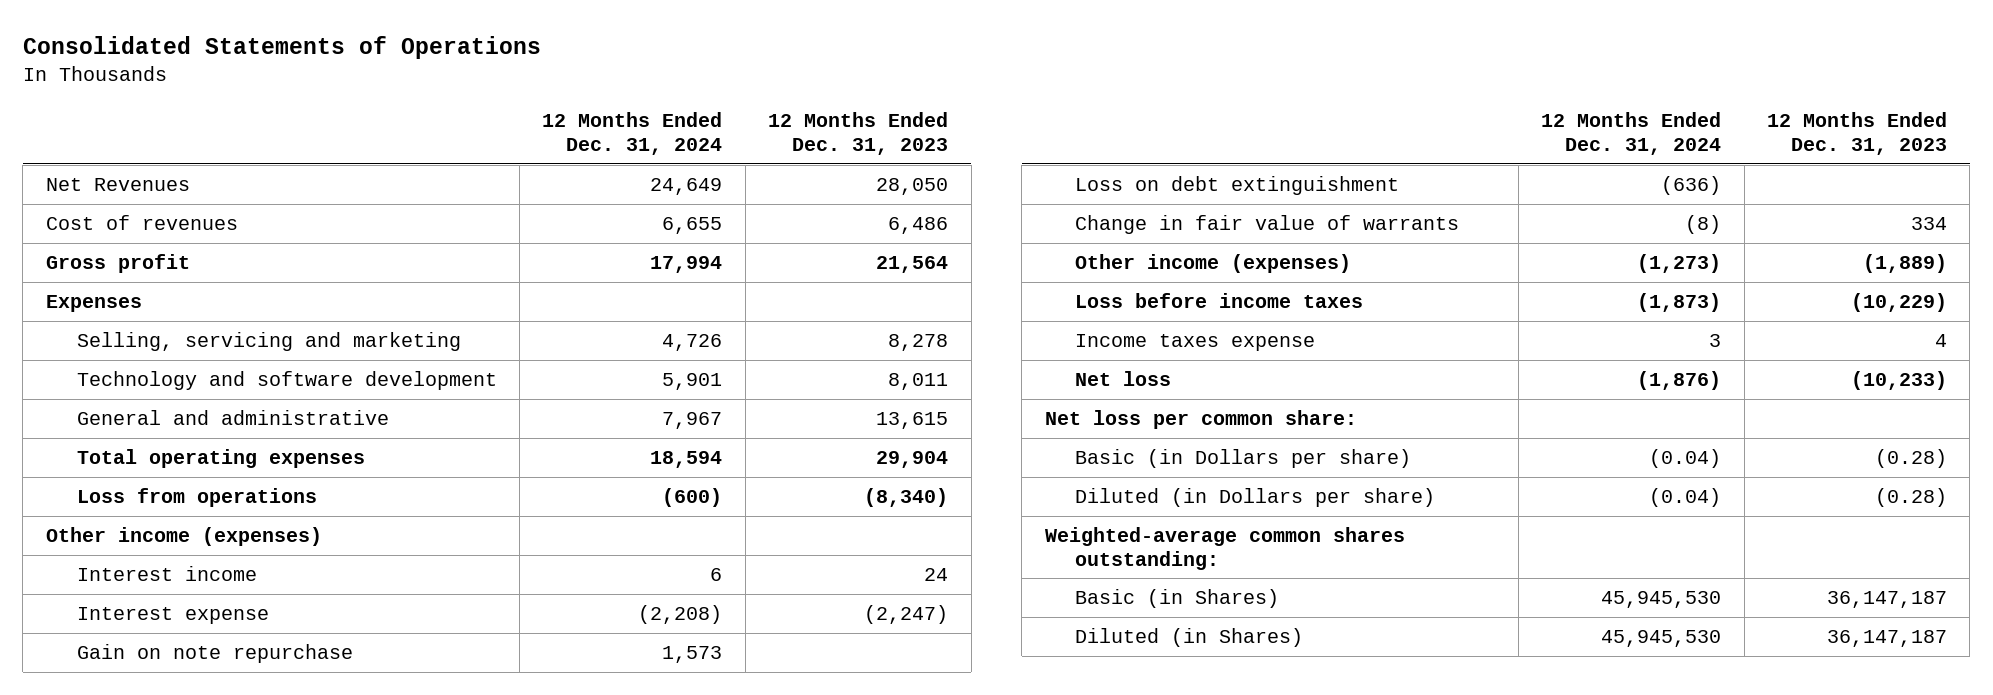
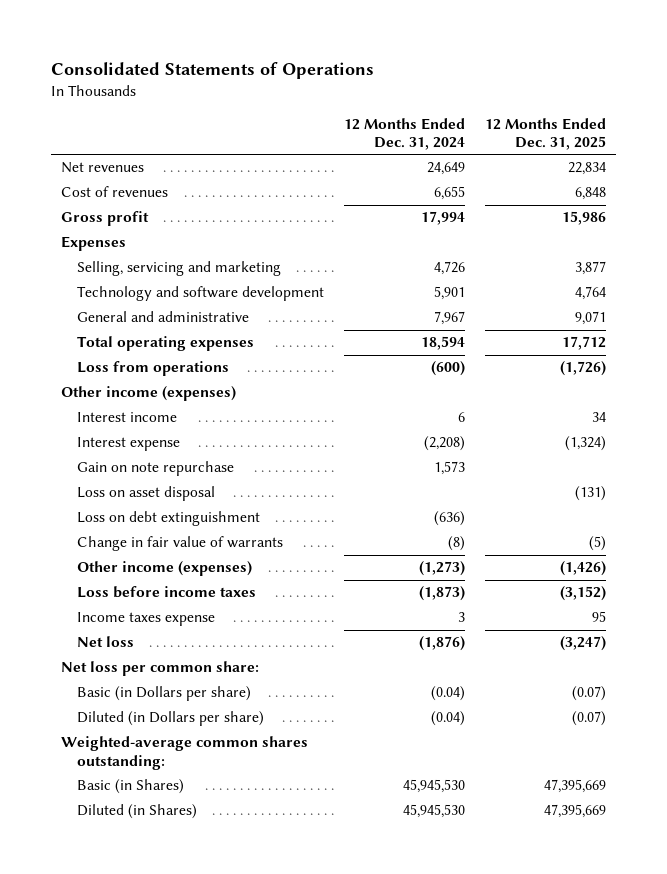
- | 12 Months Ended Dec. 31, 2024 | 12 Months Ended Dec. 31, 2023
+ | 12 Months Ended Dec. 31, 2024 | 12 Months Ended Dec. 31, 2025
- Net Revenues | 24,649 | 28,050
+ Net revenues | 24,649 | 22,834
+ Loss on asset disposal | | (131)

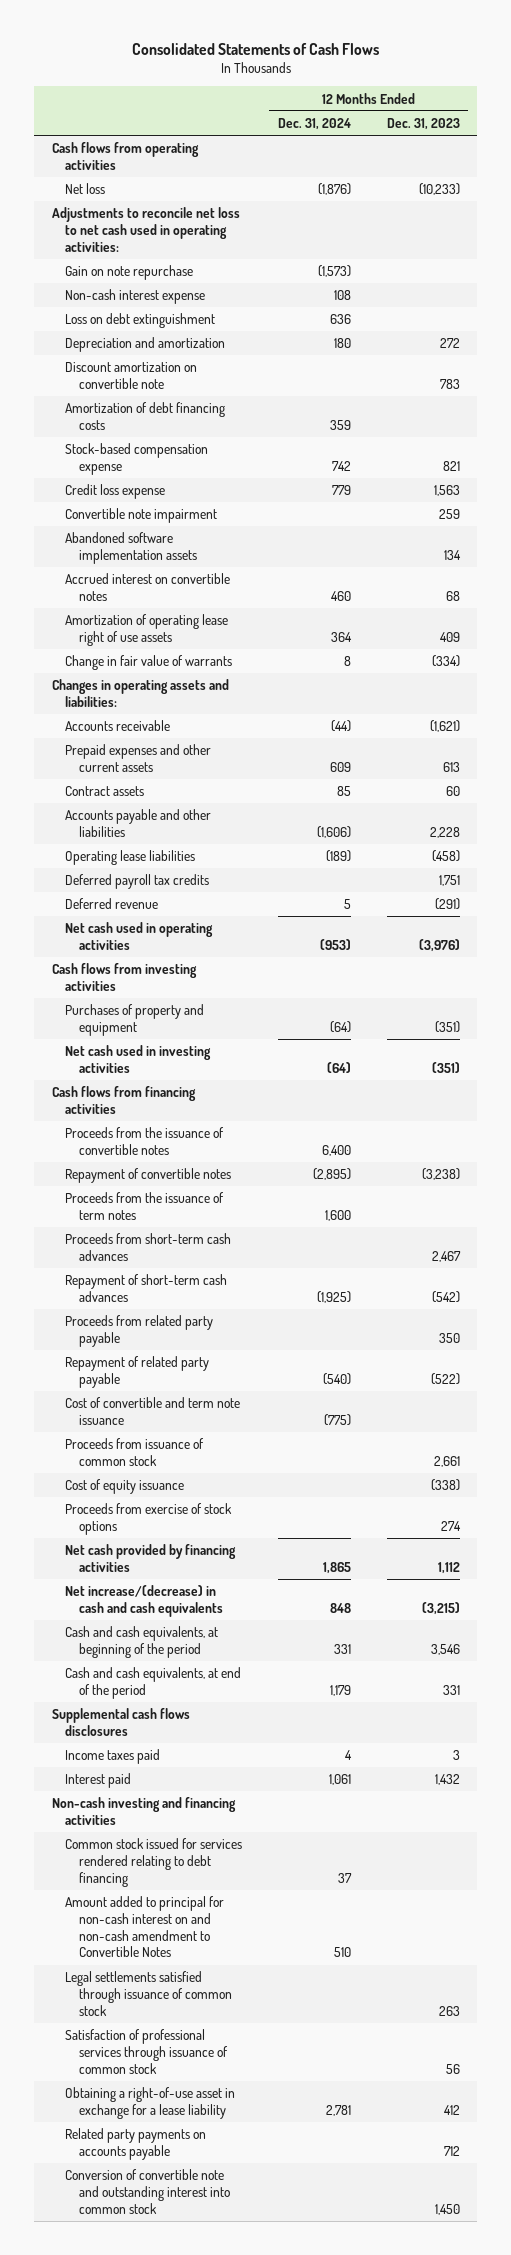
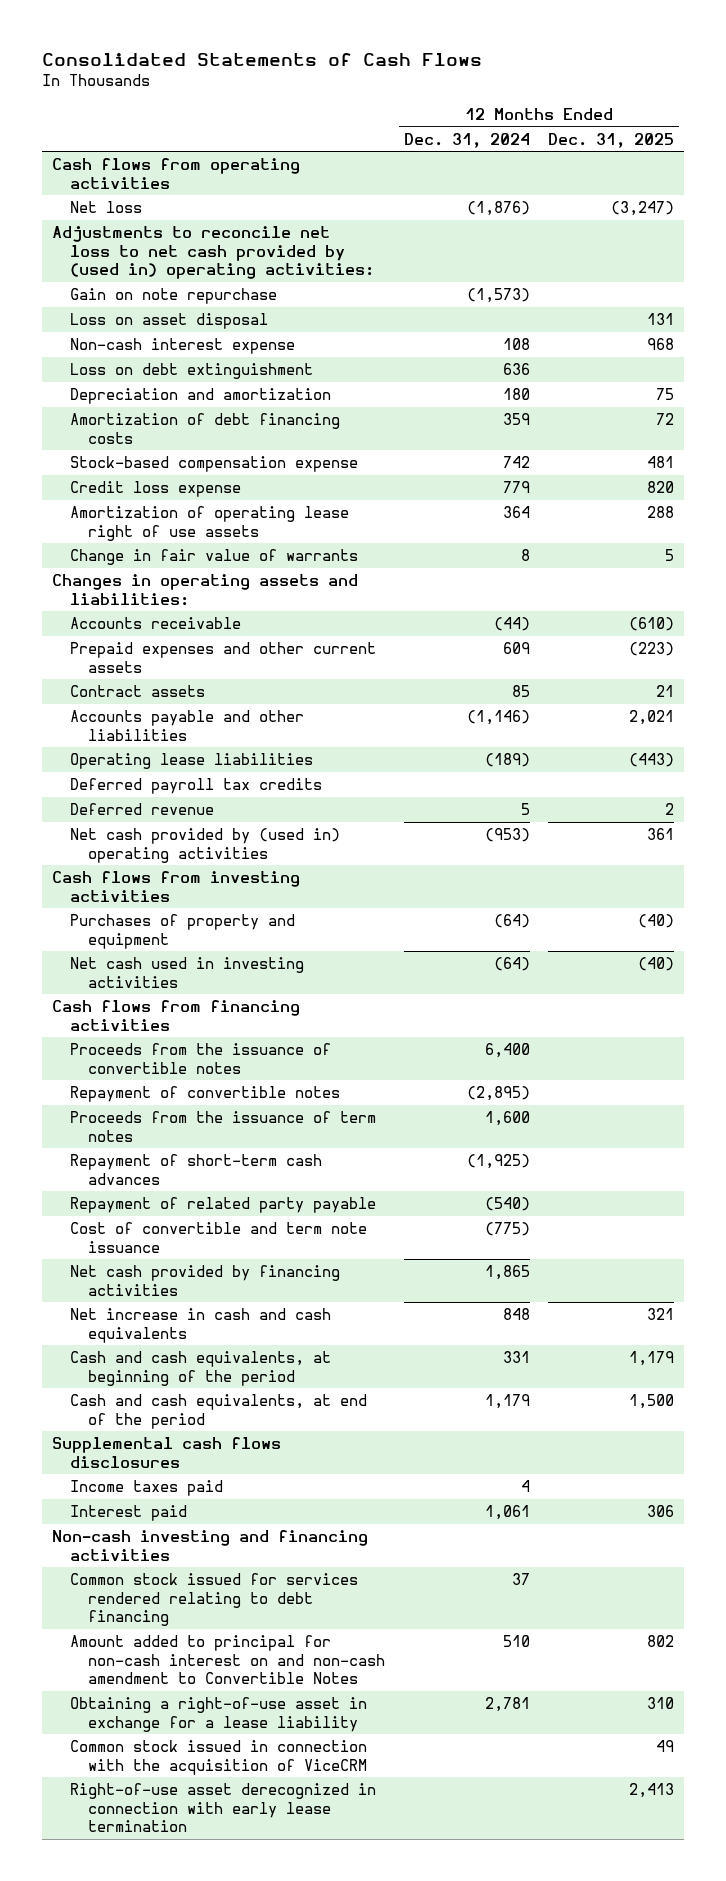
- | 12 Months Ended Dec. 31, 2024 | 12 Months Ended Dec. 31, 2023
+ | 12 Months Ended Dec. 31, 2024 | 12 Months Ended Dec. 31, 2025
- Adjustments to reconcile net loss to net cash used in operating activities:
+ Adjustments to reconcile net loss to net cash provided by (used in) operating activities:
+ Loss on asset disposal | | 131
- Discount amortization on convertible note | | 783
- Convertible note impairment | | 259
- Abandoned software implementation assets | | 134
- Accrued interest on convertible notes | 460 | 68
- Accounts payable and other liabilities | (1,606) | 2,228
+ Accounts payable and other liabilities | (1,146) | 2,021
- Net cash used in operating activities | (953) | (3,976)
+ Net cash provided by (used in) operating activities | (953) | 361
- Proceeds from short-term cash advances | | 2,467
- Proceeds from related party payable | | 350
- Proceeds from issuance of common stock | | 2,661
- Cost of equity issuance | | (338)
- Proceeds from exercise of stock options | | 274
- Net increase/(decrease) in cash and cash equivalents | 848 | (3,215)
+ Net increase in cash and cash equivalents | 848 | 321
- Legal settlements satisfied through issuance of common stock | | 263
- Satisfaction of professional services through issuance of common stock | | 56
- Related party payments on accounts payable | | 712
- Conversion of convertible note and outstanding interest into common stock | | 1,450
+ Common stock issued in connection with the acquisition of ViceCRM | | 49
+ Right-of-use asset derecognized in connection with early lease termination | | 2,413

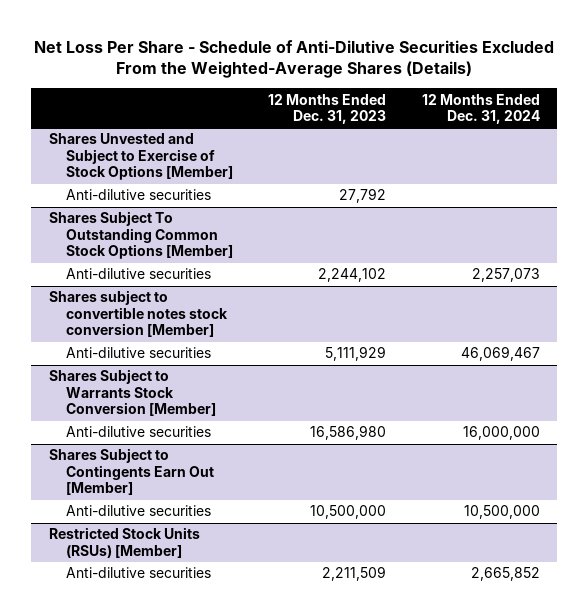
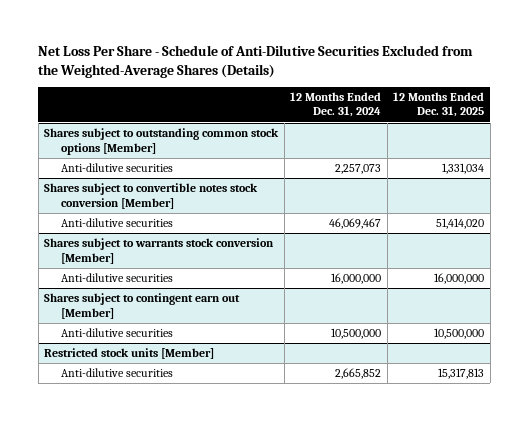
- Net Loss Per Share - Schedule of Anti-Dilutive Securities Excluded From the Weighted-Average Shares (Details)
+ Net Loss Per Share - Schedule of Anti-Dilutive Securities Excluded from the Weighted-Average Shares (Details)
- | 12 Months Ended Dec. 31, 2023 | 12 Months Ended Dec. 31, 2024
+ | 12 Months Ended Dec. 31, 2024 | 12 Months Ended Dec. 31, 2025
- Shares Unvested and Subject to Exercise of Stock Options [Member]
- Anti-dilutive securities | 27,792 |
- Shares Subject To Outstanding Common Stock Options [Member]
+ Shares subject to outstanding common stock options [Member]
- Shares Subject to Warrants Stock Conversion [Member]
+ Shares subject to warrants stock conversion [Member]
- Shares Subject to Contingents Earn Out [Member]
+ Shares subject to contingent earn out [Member]
- Restricted Stock Units (RSUs) [Member]
+ Restricted stock units [Member]

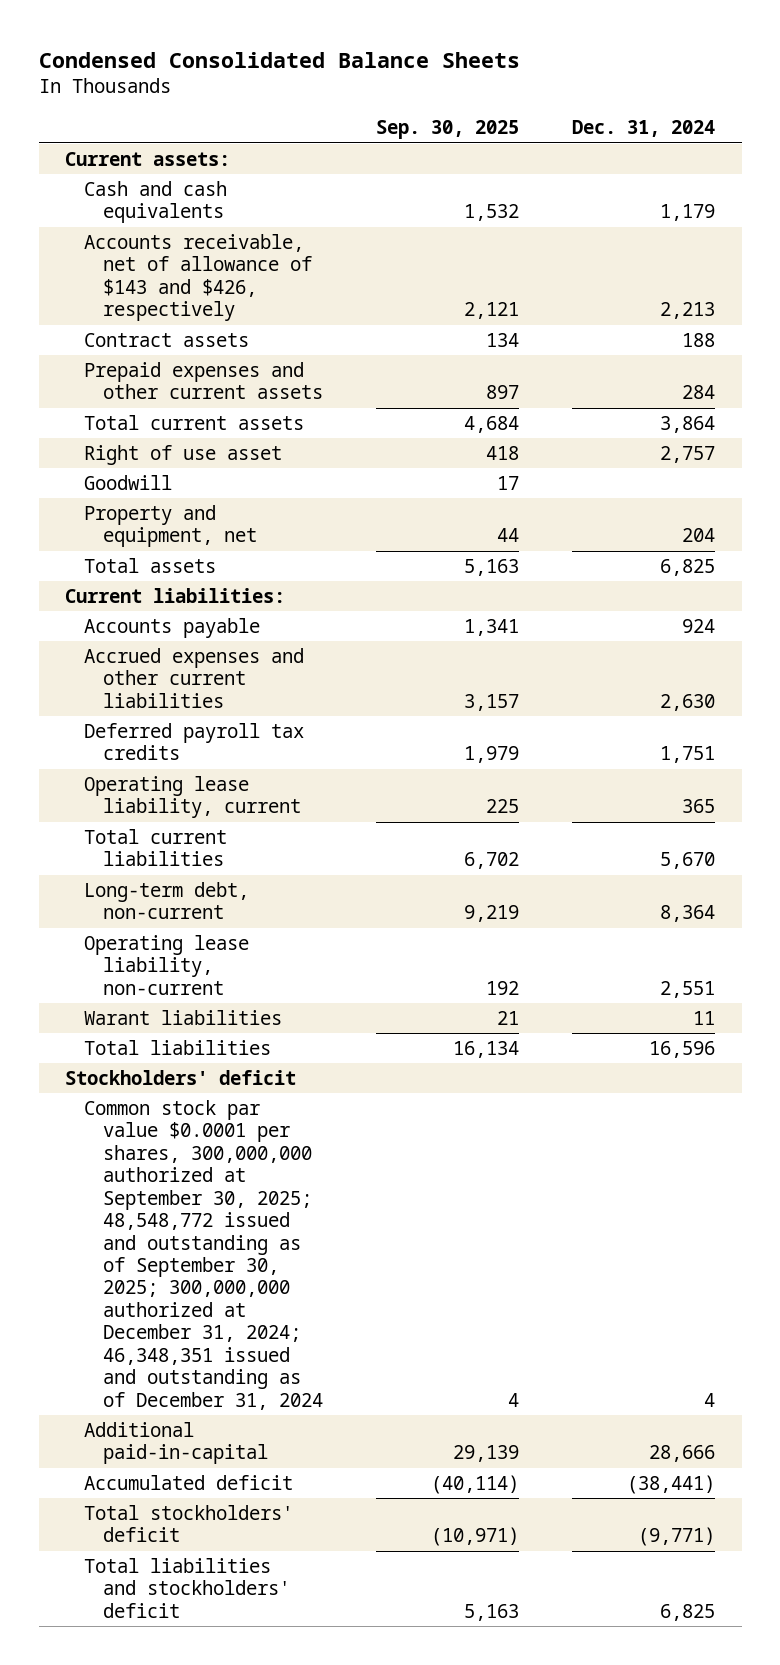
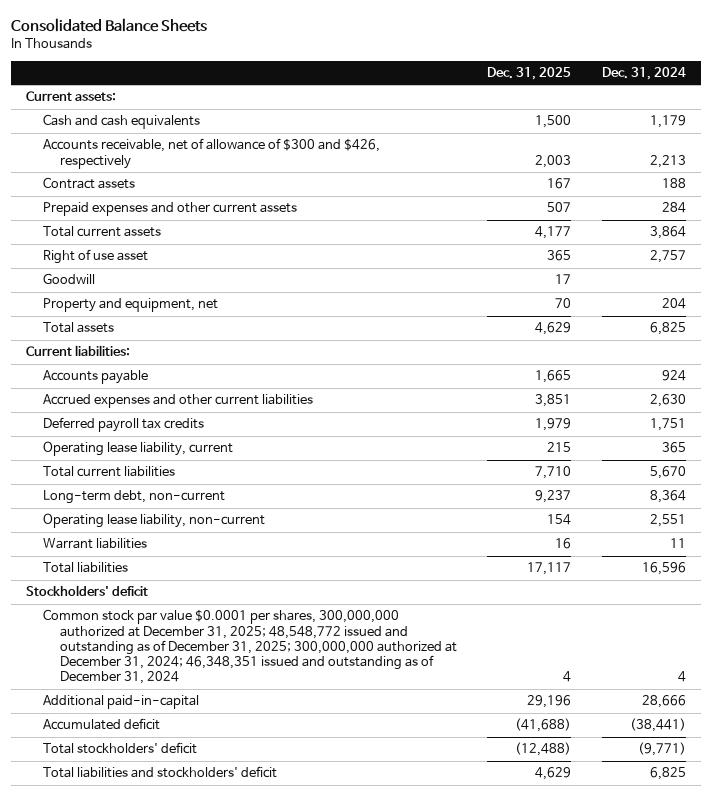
- Condensed Consolidated Balance Sheets
+ Consolidated Balance Sheets
- | Sep. 30, 2025 | Dec. 31, 2024
+ | Dec. 31, 2025 | Dec. 31, 2024
- Accounts receivable, net of allowance of $143 and $426, respectively | 2,121 | 2,213
+ Accounts receivable, net of allowance of $300 and $426, respectively | 2,003 | 2,213
- Warant liabilities | 21 | 11
+ Warrant liabilities | 16 | 11
- Common stock par value $0.0001 per shares, 300,000,000 authorized at September 30, 2025; 48,548,772 issued and outstanding as of September 30, 2025; 300,000,000 authorized at December 31, 2024; 46,348,351 issued and outstanding as of December 31, 2024 | 4 | 4
+ Common stock par value $0.0001 per shares, 300,000,000 authorized at December 31, 2025; 48,548,772 issued and outstanding as of December 31, 2025; 300,000,000 authorized at December 31, 2024; 46,348,351 issued and outstanding as of December 31, 2024 | 4 | 4

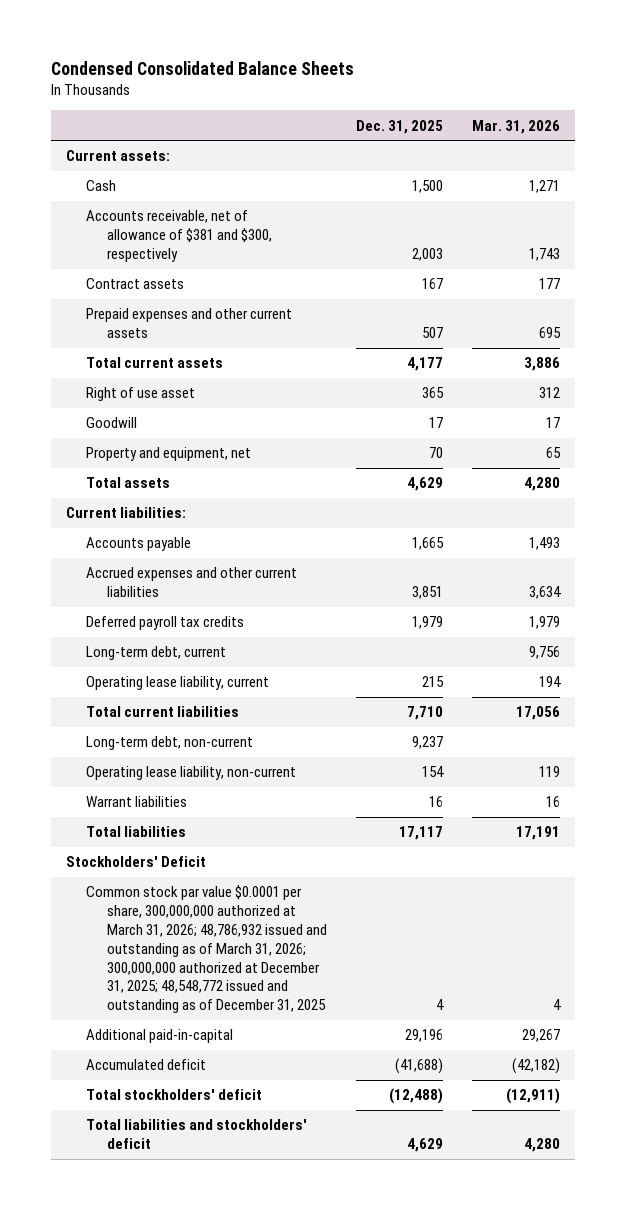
- Consolidated Balance Sheets
+ Condensed Consolidated Balance Sheets
- | Dec. 31, 2025 | Dec. 31, 2024
+ | Dec. 31, 2025 | Mar. 31, 2026
- Cash and cash equivalents | 1,500 | 1,179
- Accounts receivable, net of allowance of $300 and $426, respectively | 2,003 | 2,213
+ Cash | 1,500 | 1,271
+ Accounts receivable, net of allowance of $381 and $300, respectively | 2,003 | 1,743
+ Long-term debt, current | | 9,756
- Stockholders' deficit
- Common stock par value $0.0001 per shares, 300,000,000 authorized at December 31, 2025; 48,548,772 issued and outstanding as of December 31, 2025; 300,000,000 authorized at December 31, 2024; 46,348,351 issued and outstanding as of December 31, 2024 | 4 | 4
+ Stockholders' Deficit
+ Common stock par value $0.0001 per share, 300,000,000 authorized at March 31, 2026; 48,786,932 issued and outstanding as of March 31, 2026; 300,000,000 authorized at December 31, 2025; 48,548,772 issued and outstanding as of December 31, 2025 | 4 | 4

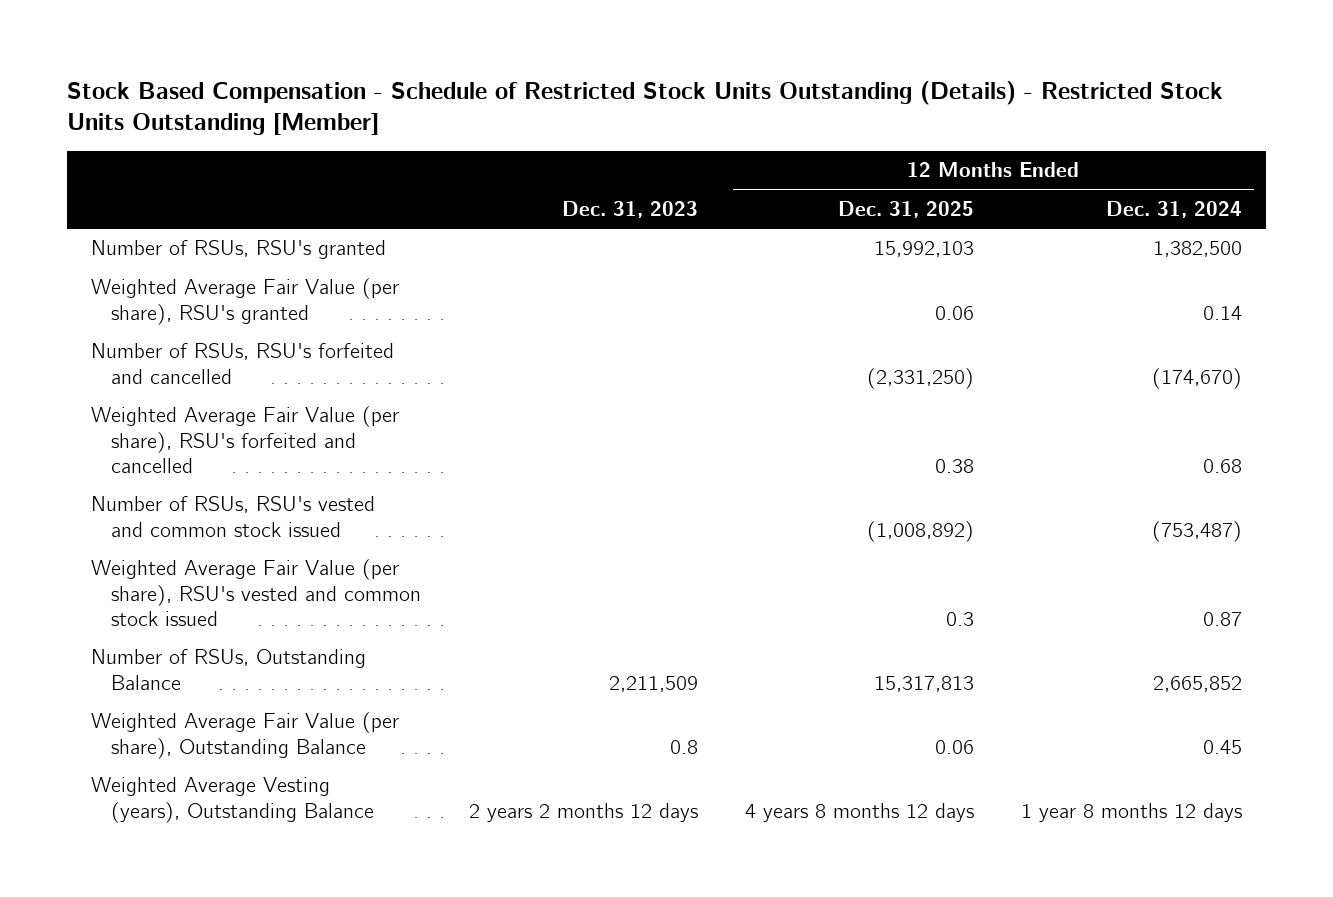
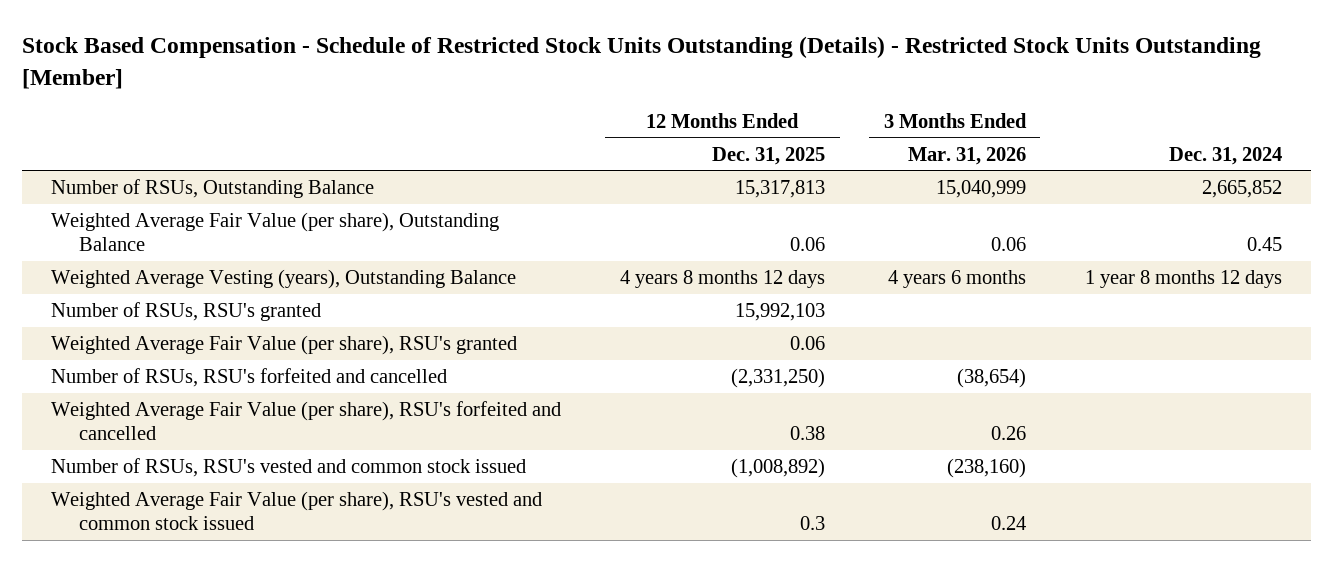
- | Dec. 31, 2023 | 12 Months Ended Dec. 31, 2025 | 12 Months Ended Dec. 31, 2024
+ | 12 Months Ended Dec. 31, 2025 | 3 Months Ended Mar. 31, 2026 | Dec. 31, 2024
moved up: Number of RSUs, Outstanding Balance | 15,317,813 | 15,040,999 | 2,665,852
moved up: Weighted Average Fair Value (per share), Outstanding Balance | 0.06 | 0.06 | 0.45
moved up: Weighted Average Vesting (years), Outstanding Balance | 4 years 8 months 12 days | 4 years 6 months | 1 year 8 months 12 days

